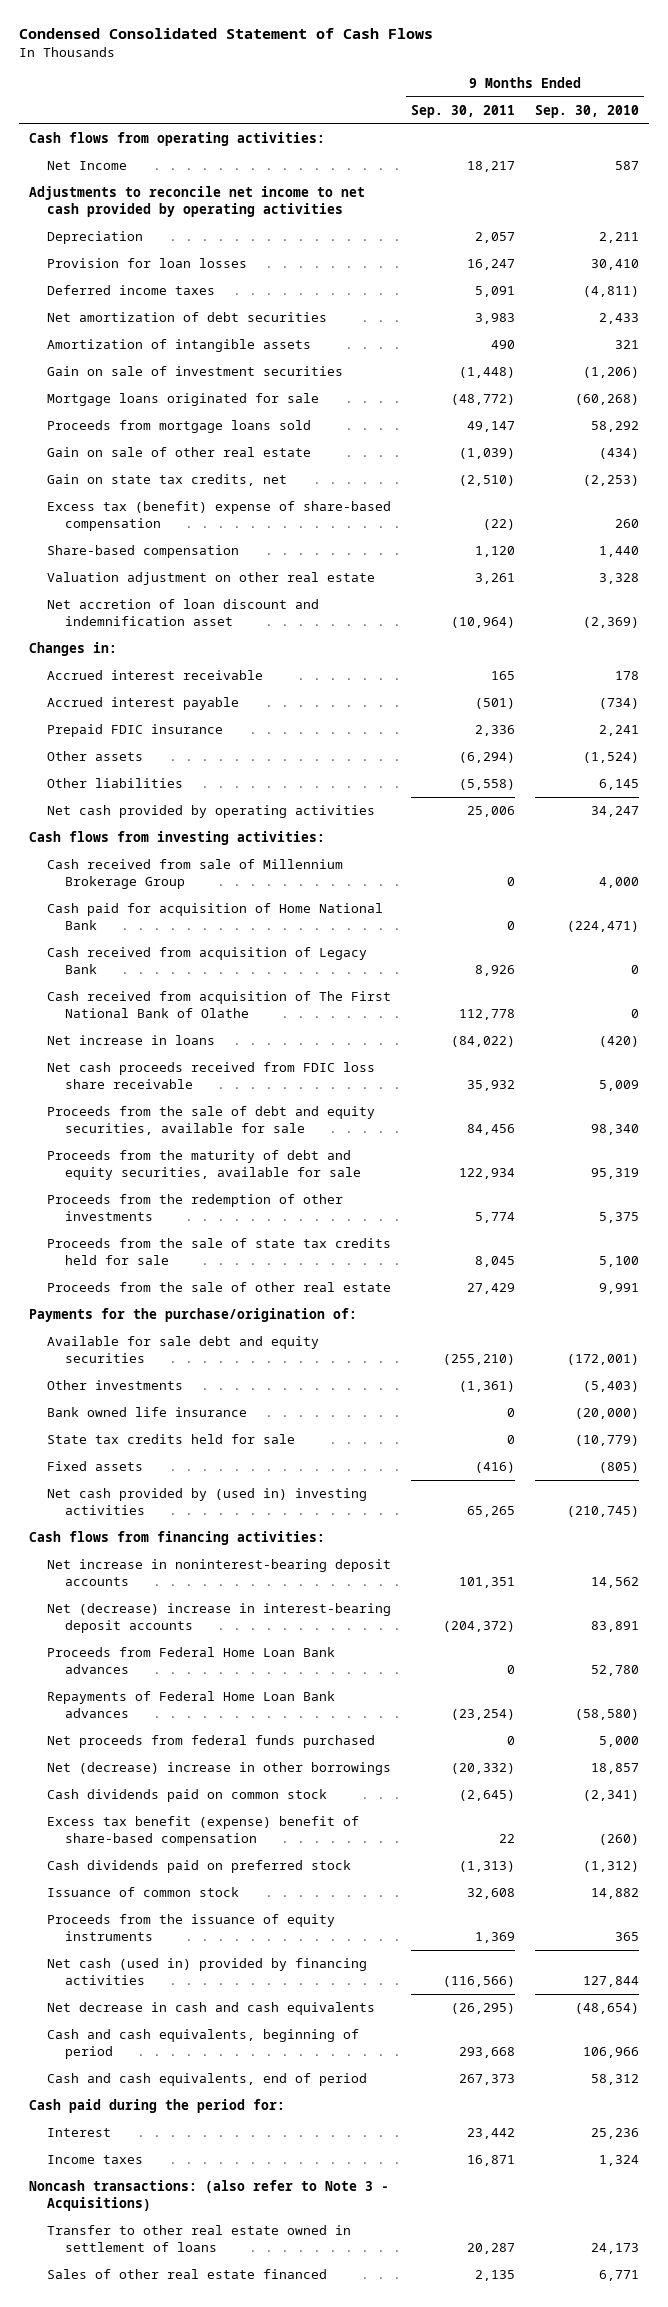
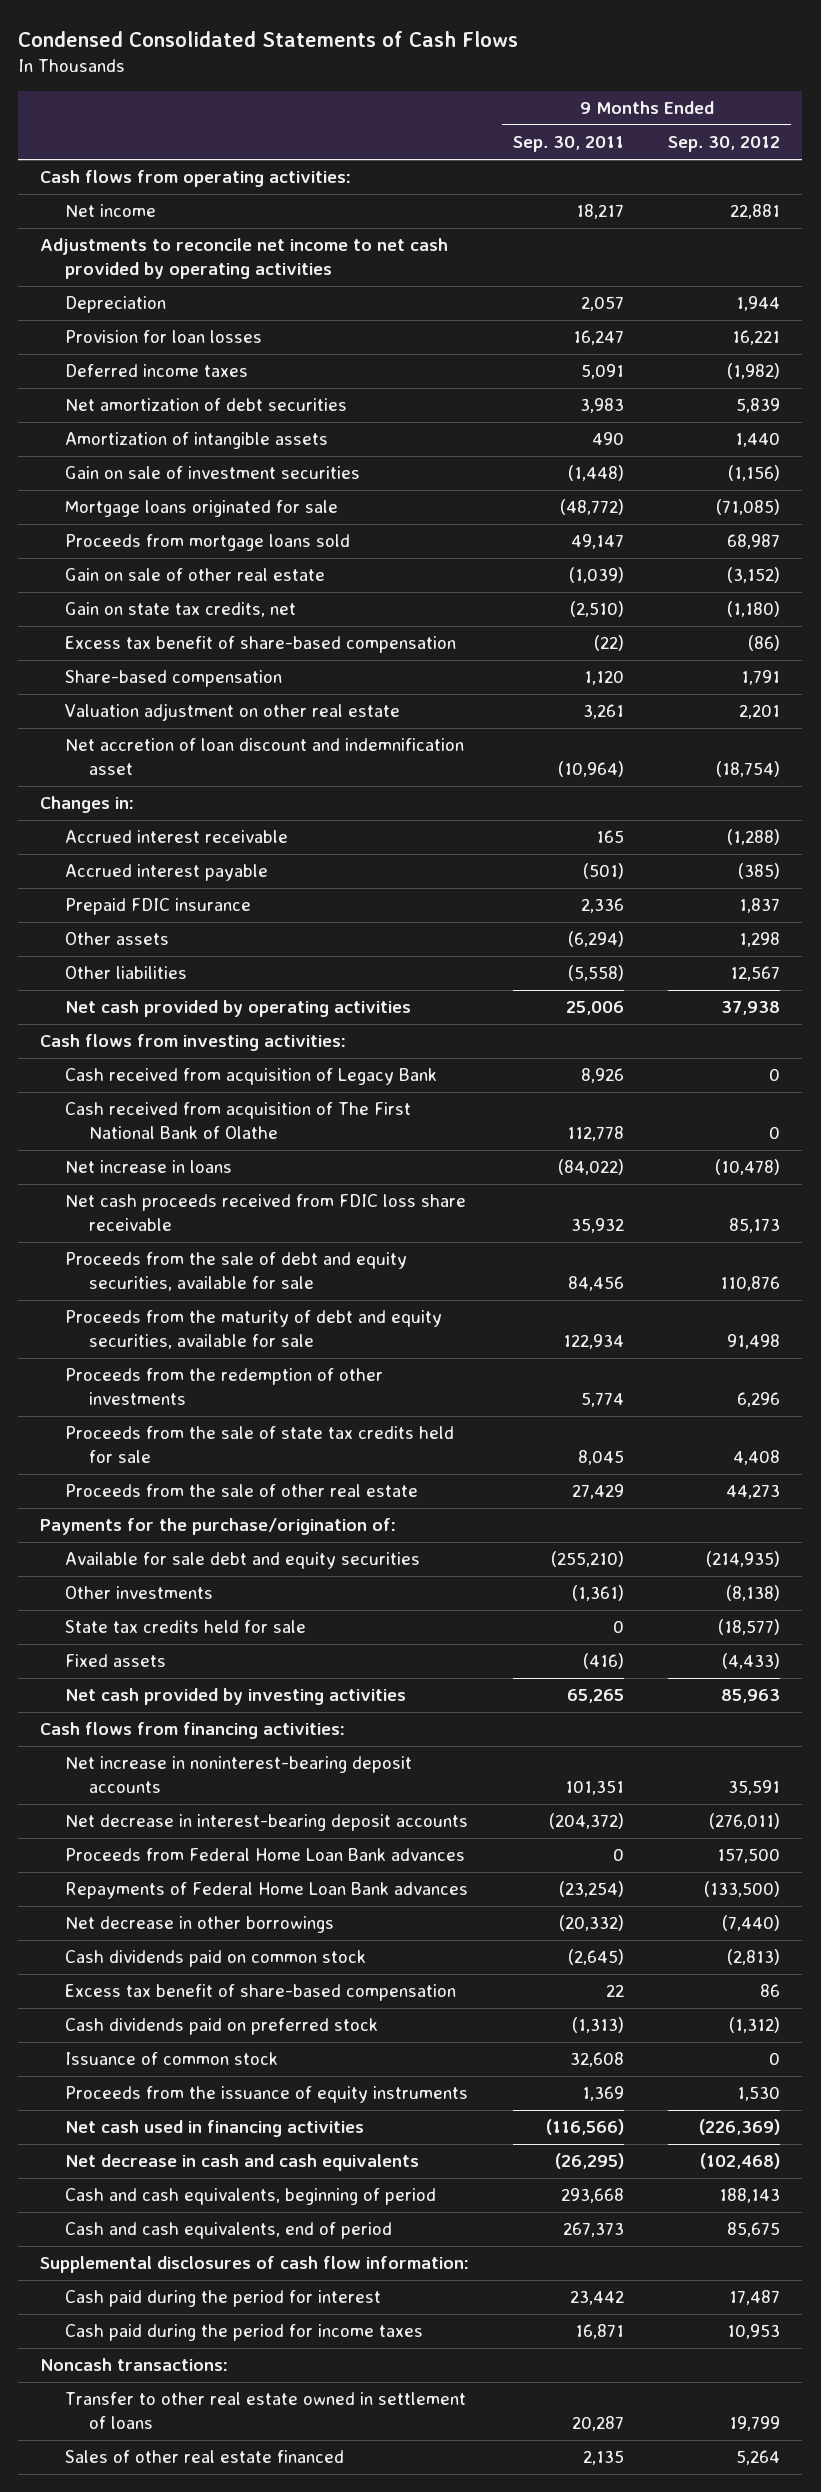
- Condensed Consolidated Statement of Cash Flows
+ Condensed Consolidated Statements of Cash Flows
- | 9 Months Ended Sep. 30, 2011 | 9 Months Ended Sep. 30, 2010
+ | 9 Months Ended Sep. 30, 2011 | 9 Months Ended Sep. 30, 2012
- Net Income | 18,217 | 587
+ Net income | 18,217 | 22,881
- Excess tax (benefit) expense of share-based compensation | (22) | 260
+ Excess tax benefit of share-based compensation | (22) | (86)
- Cash received from sale of Millennium Brokerage Group | 0 | 4,000
- Cash paid for acquisition of Home National Bank | 0 | (224,471)
- Bank owned life insurance | 0 | (20,000)
- Net cash provided by (used in) investing activities | 65,265 | (210,745)
+ Net cash provided by investing activities | 65,265 | 85,963
- Net (decrease) increase in interest-bearing deposit accounts | (204,372) | 83,891
+ Net decrease in interest-bearing deposit accounts | (204,372) | (276,011)
- Net proceeds from federal funds purchased | 0 | 5,000
- Net (decrease) increase in other borrowings | (20,332) | 18,857
+ Net decrease in other borrowings | (20,332) | (7,440)
- Excess tax benefit (expense) benefit of share-based compensation | 22 | (260)
+ Excess tax benefit of share-based compensation | 22 | 86
- Net cash (used in) provided by financing activities | (116,566) | 127,844
+ Net cash used in financing activities | (116,566) | (226,369)
- Cash paid during the period for:
- Interest | 23,442 | 25,236
- Income taxes | 16,871 | 1,324
- Noncash transactions: (also refer to Note 3 - Acquisitions)
+ Supplemental disclosures of cash flow information:
+ Cash paid during the period for interest | 23,442 | 17,487
+ Cash paid during the period for income taxes | 16,871 | 10,953
+ Noncash transactions:

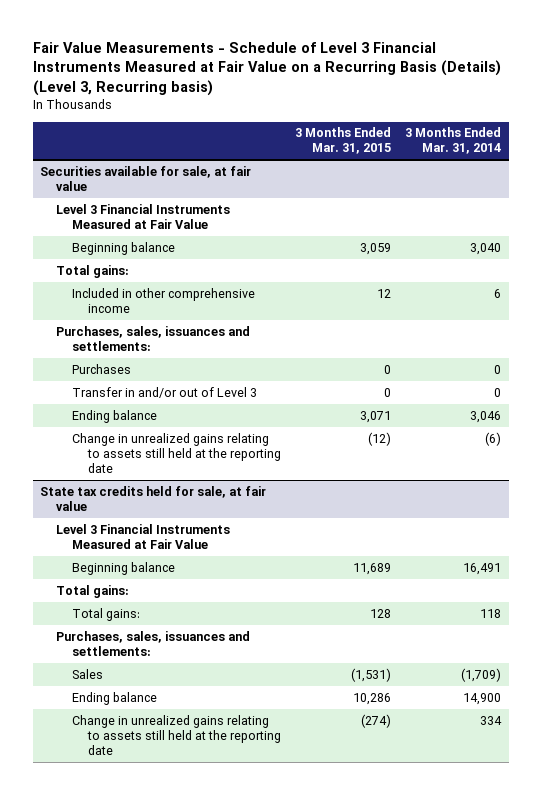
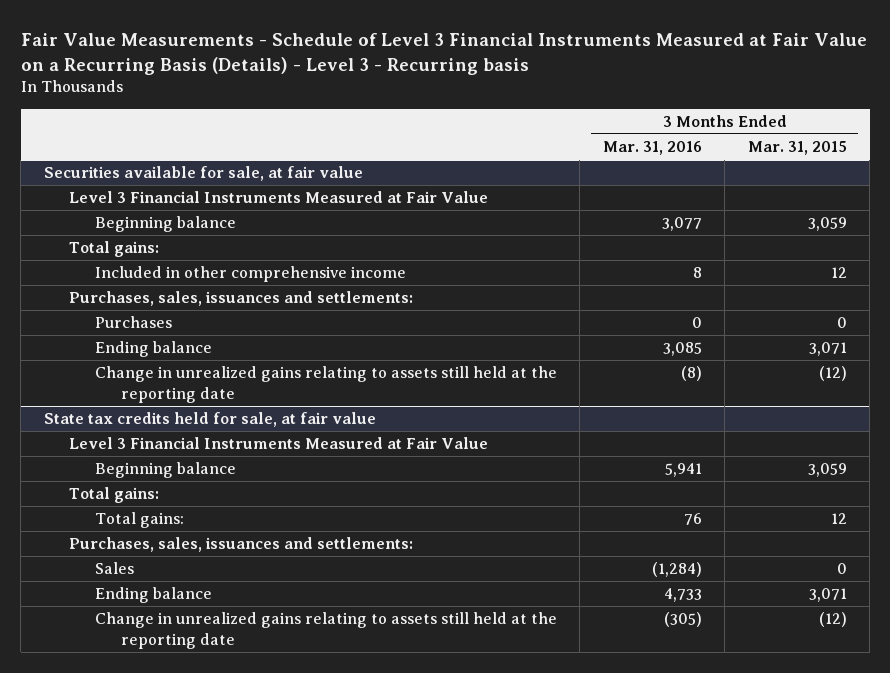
- Fair Value Measurements - Schedule of Level 3 Financial Instruments Measured at Fair Value on a Recurring Basis (Details) (Level 3, Recurring basis)
+ Fair Value Measurements - Schedule of Level 3 Financial Instruments Measured at Fair Value on a Recurring Basis (Details) - Level 3 - Recurring basis
- | 3 Months Ended Mar. 31, 2015 | 3 Months Ended Mar. 31, 2014
+ | 3 Months Ended Mar. 31, 2016 | 3 Months Ended Mar. 31, 2015
@ Securities available for sale, at fair value
- Transfer in and/or out of Level 3 | 0 | 0
@ State tax credits held for sale, at fair value
- Beginning balance | 11,689 | 16,491
+ Beginning balance | 5,941 | 3,059
- Total gains: | 128 | 118
+ Total gains: | 76 | 12
- Sales | (1,531) | (1,709)
- Ending balance | 10,286 | 14,900
- Change in unrealized gains relating to assets still held at the reporting date | (274) | 334
+ Sales | (1,284) | 0
+ Ending balance | 4,733 | 3,071
+ Change in unrealized gains relating to assets still held at the reporting date | (305) | (12)

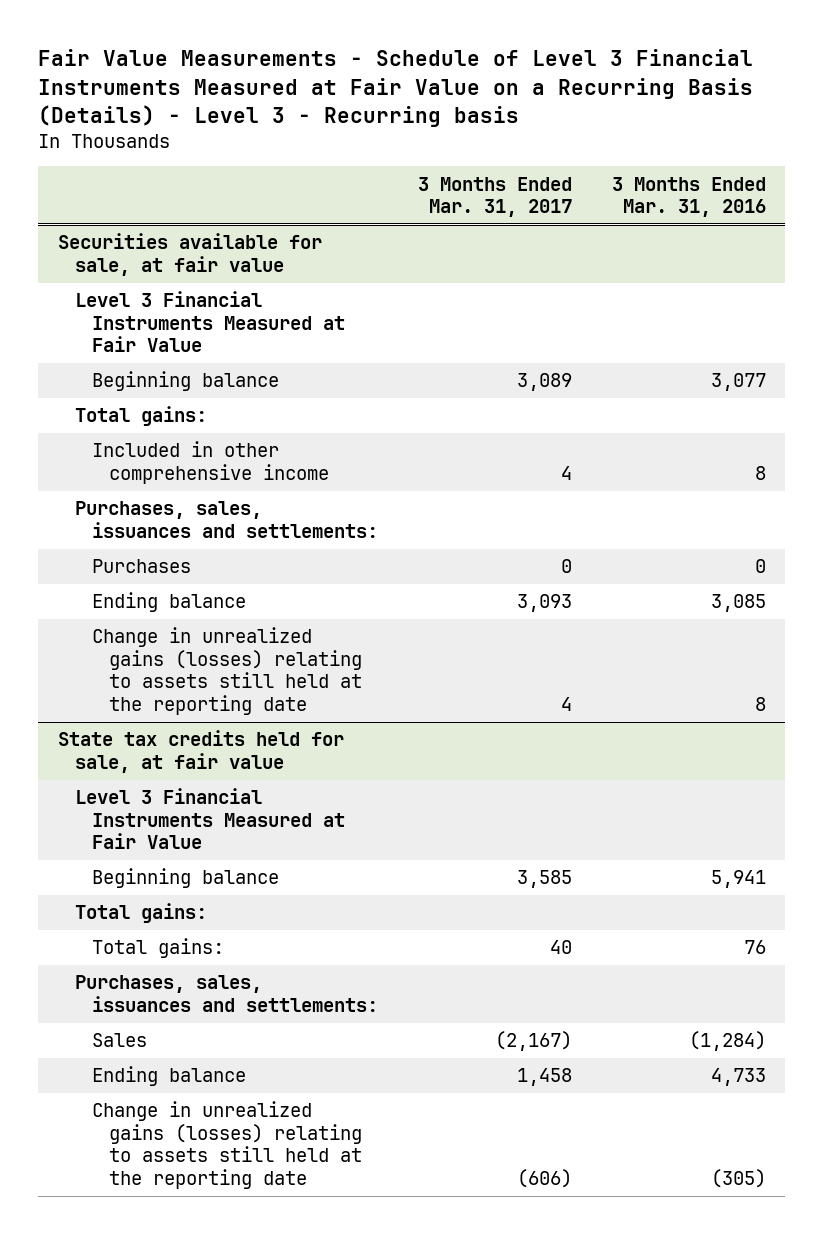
- | 3 Months Ended Mar. 31, 2016 | 3 Months Ended Mar. 31, 2015
+ | 3 Months Ended Mar. 31, 2017 | 3 Months Ended Mar. 31, 2016
@ Securities available for sale, at fair value
- Change in unrealized gains relating to assets still held at the reporting date | (8) | (12)
+ Change in unrealized gains (losses) relating to assets still held at the reporting date | 4 | 8
@ State tax credits held for sale, at fair value
- Change in unrealized gains relating to assets still held at the reporting date | (305) | (12)
+ Change in unrealized gains (losses) relating to assets still held at the reporting date | (606) | (305)

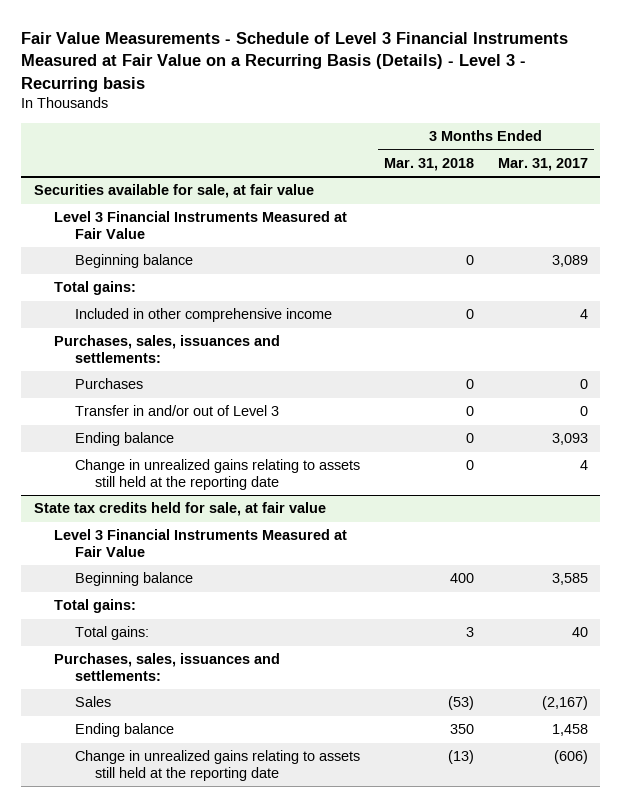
- | 3 Months Ended Mar. 31, 2017 | 3 Months Ended Mar. 31, 2016
+ | 3 Months Ended Mar. 31, 2018 | 3 Months Ended Mar. 31, 2017
@ Securities available for sale, at fair value
+ Transfer in and/or out of Level 3 | 0 | 0
- Change in unrealized gains (losses) relating to assets still held at the reporting date | 4 | 8
+ Change in unrealized gains relating to assets still held at the reporting date | 0 | 4
@ State tax credits held for sale, at fair value
- Change in unrealized gains (losses) relating to assets still held at the reporting date | (606) | (305)
+ Change in unrealized gains relating to assets still held at the reporting date | (13) | (606)

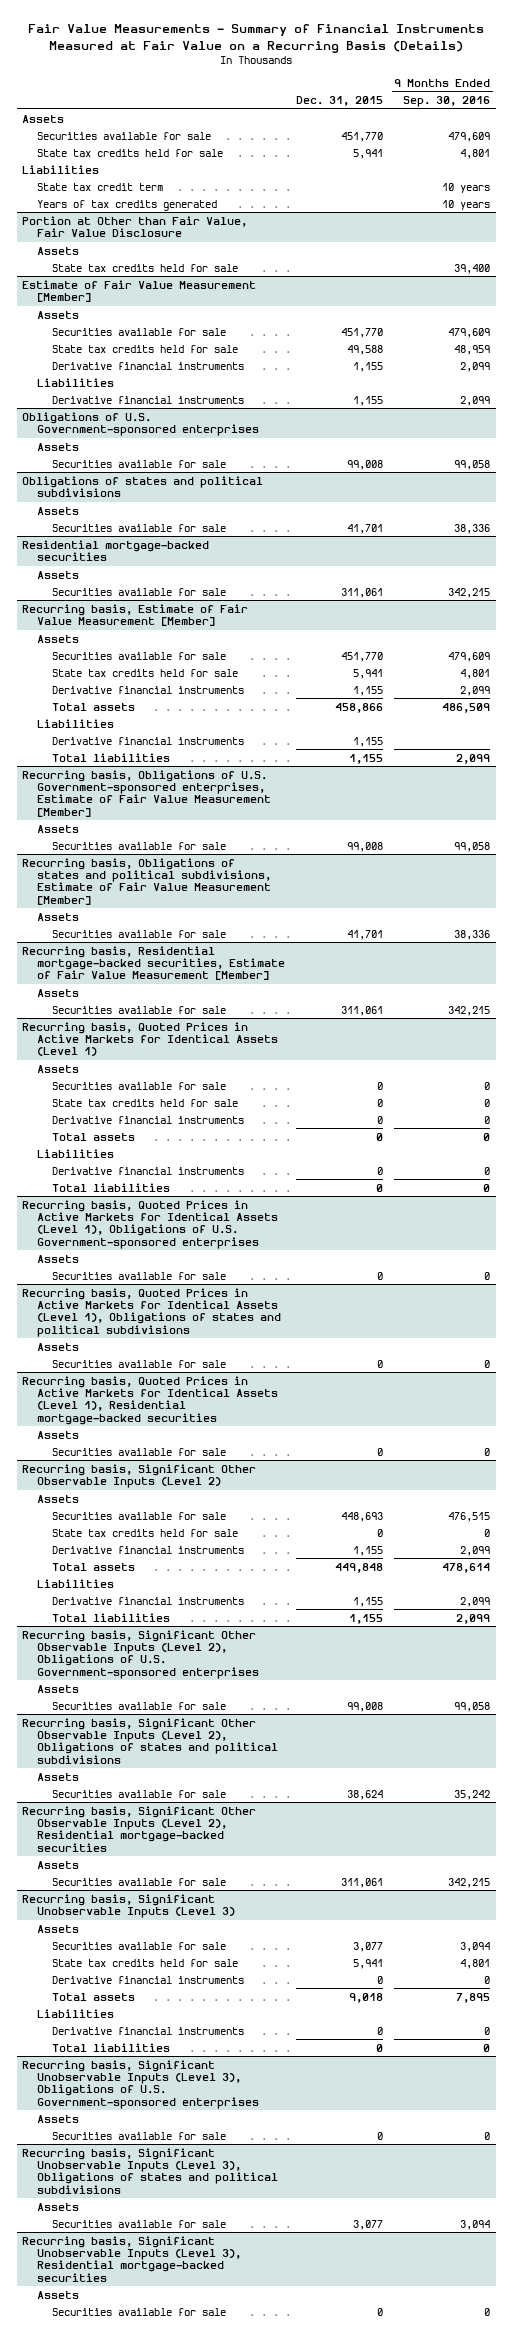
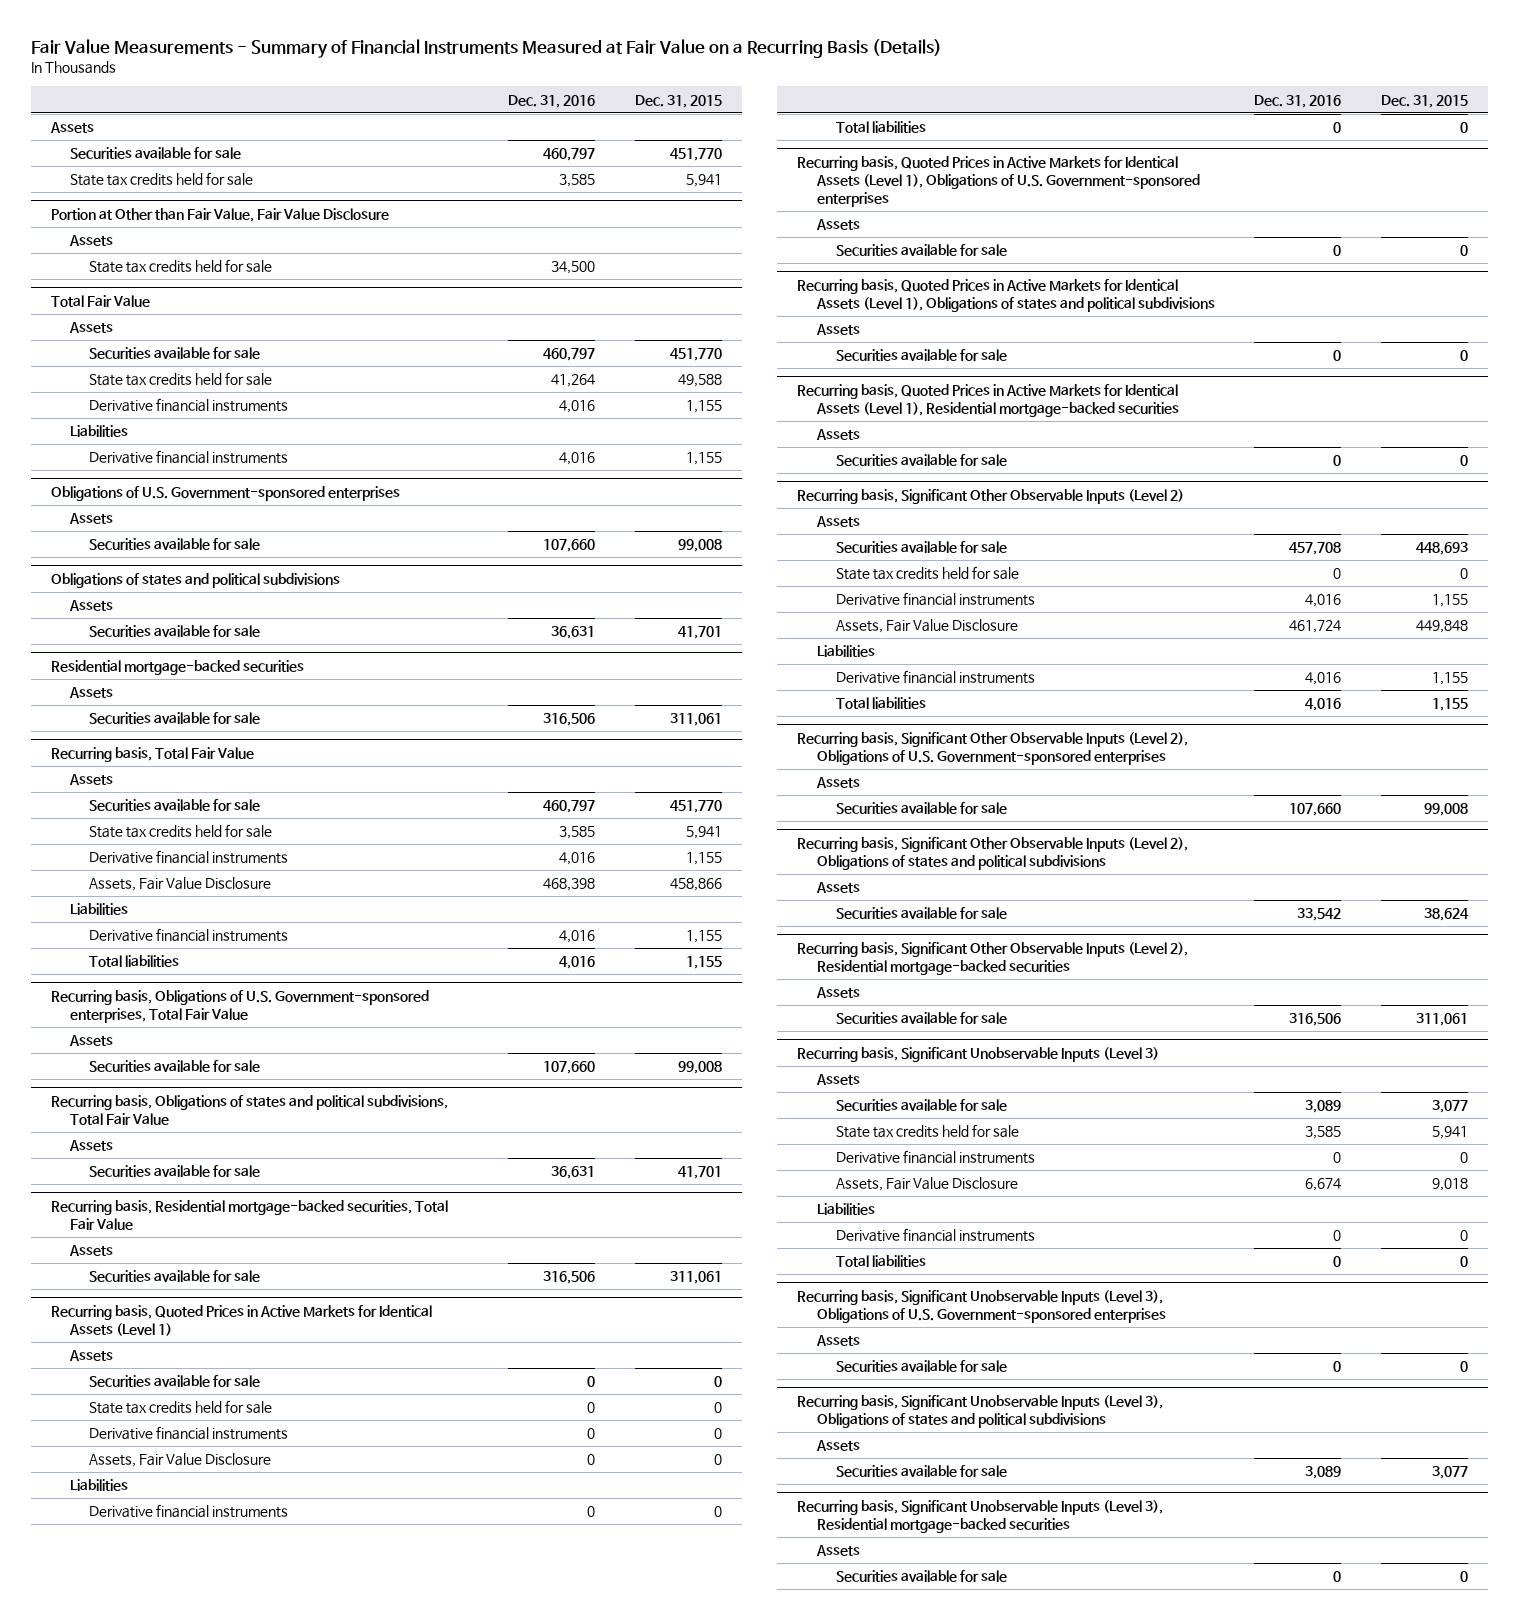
- | Dec. 31, 2015 | 9 Months Ended Sep. 30, 2016
+ | Dec. 31, 2016 | Dec. 31, 2015
- Liabilities
- State tax credit term | | 10 years
- Years of tax credits generated | | 10 years
- Estimate of Fair Value Measurement [Member]
+ Total Fair Value
- Recurring basis, Estimate of Fair Value Measurement [Member]
+ Recurring basis, Total Fair Value
- Total assets | 458,866 | 486,509
+ Assets, Fair Value Disclosure | 468,398 | 458,866
- Recurring basis, Obligations of U.S. Government-sponsored enterprises, Estimate of Fair Value Measurement [Member]
+ Recurring basis, Obligations of U.S. Government-sponsored enterprises, Total Fair Value
- Recurring basis, Obligations of states and political subdivisions, Estimate of Fair Value Measurement [Member]
+ Recurring basis, Obligations of states and political subdivisions, Total Fair Value
- Recurring basis, Residential mortgage-backed securities, Estimate of Fair Value Measurement [Member]
+ Recurring basis, Residential mortgage-backed securities, Total Fair Value
@ Recurring basis, Quoted Prices in Active Markets for Identical Assets (Level 1)
- Total assets | 0 | 0
+ Assets, Fair Value Disclosure | 0 | 0
@ Recurring basis, Significant Other Observable Inputs (Level 2)
- Total assets | 449,848 | 478,614
+ Assets, Fair Value Disclosure | 461,724 | 449,848
@ Recurring basis, Significant Unobservable Inputs (Level 3)
- Total assets | 9,018 | 7,895
+ Assets, Fair Value Disclosure | 6,674 | 9,018

